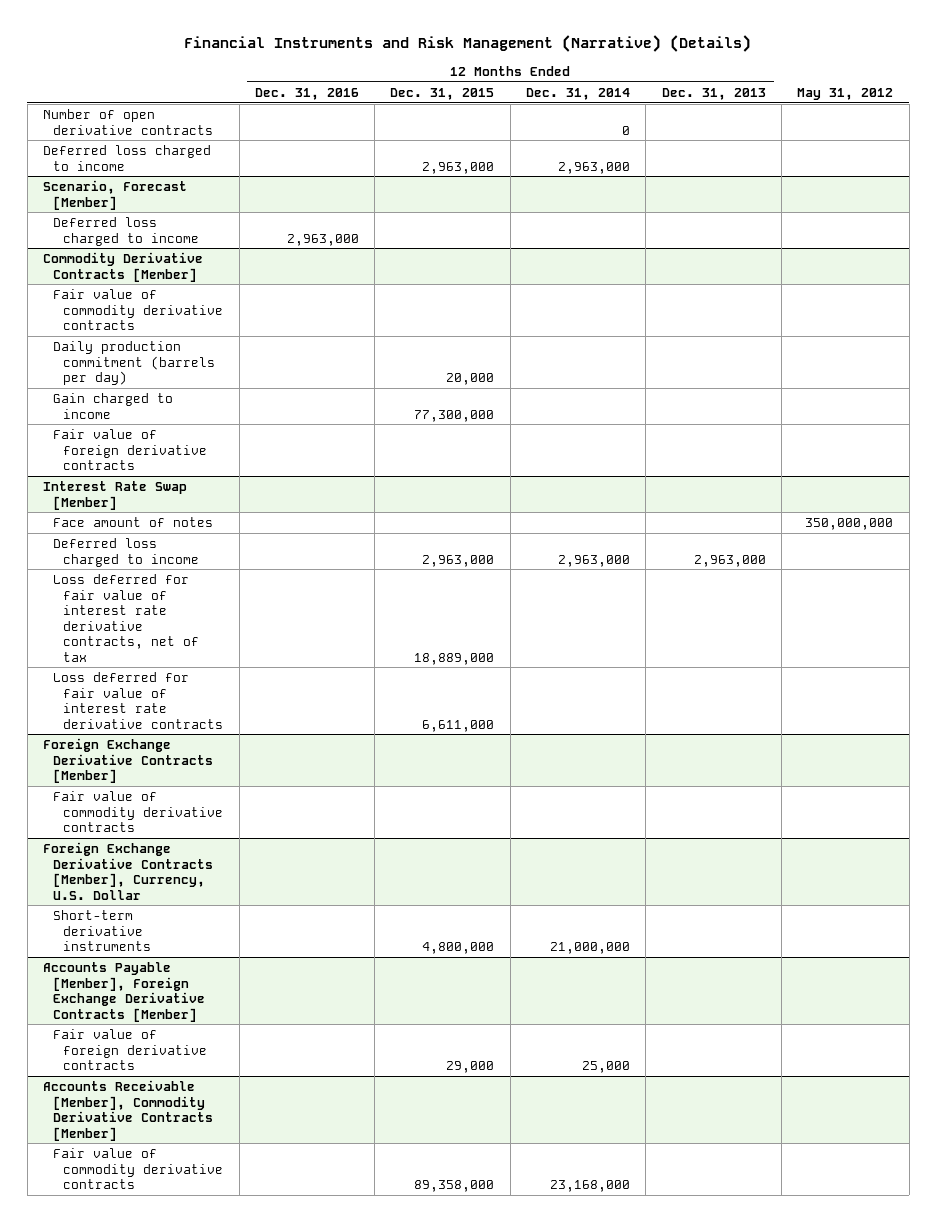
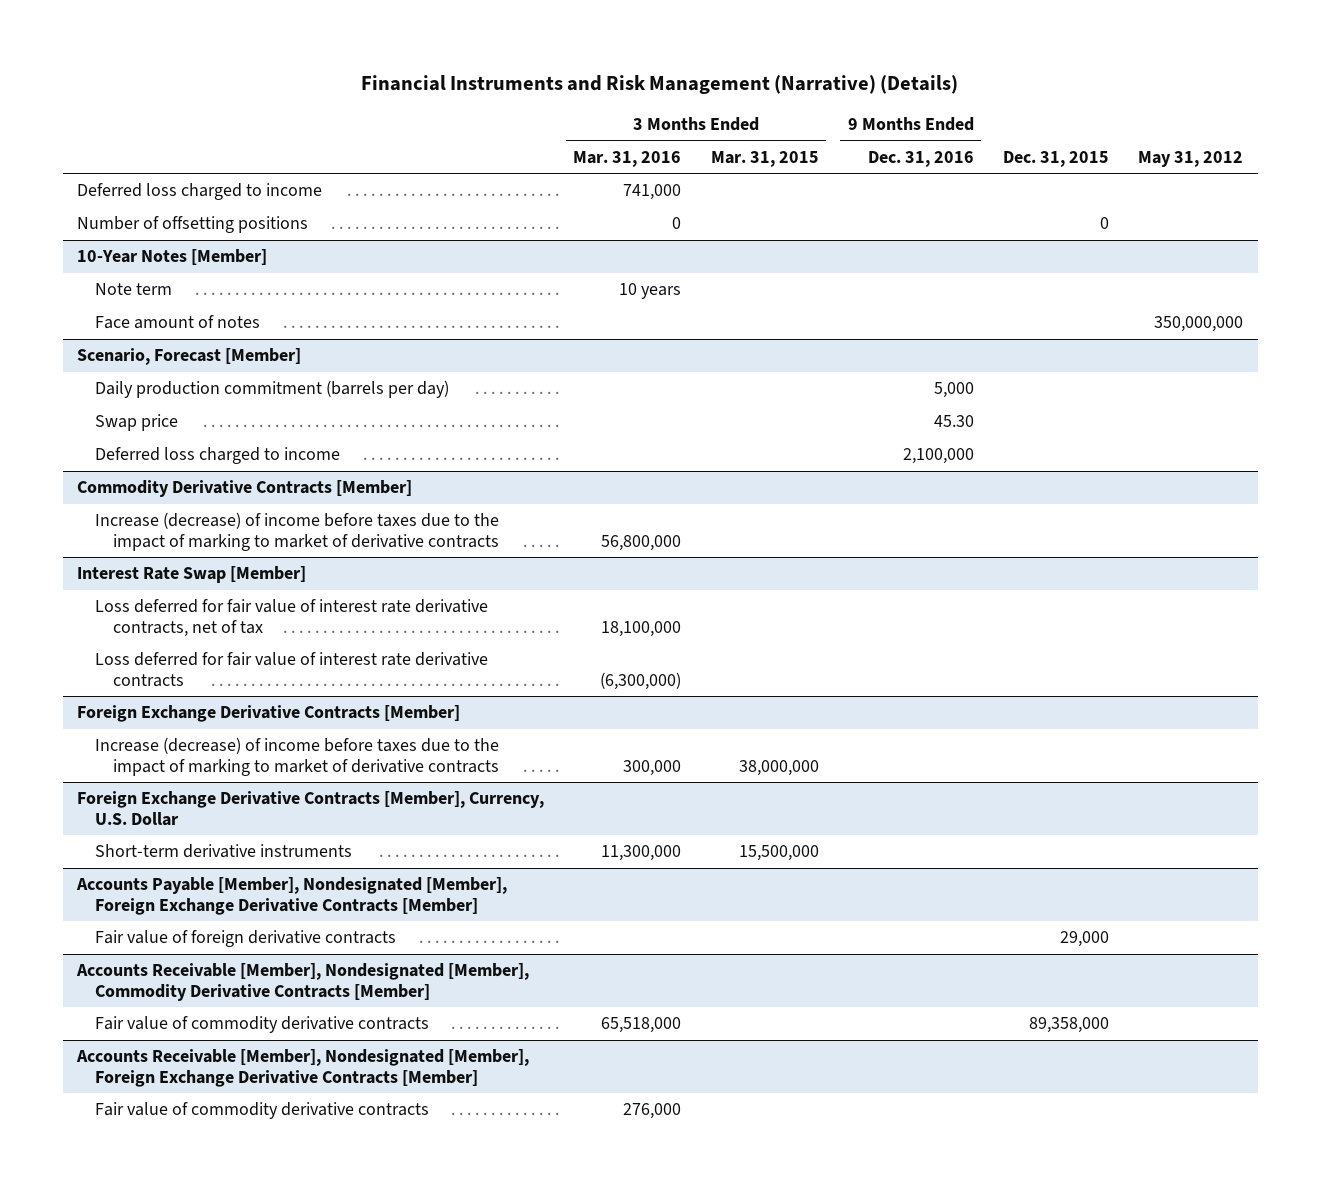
- | 12 Months Ended Dec. 31, 2016 | 12 Months Ended Dec. 31, 2015 | 12 Months Ended Dec. 31, 2014 | 12 Months Ended Dec. 31, 2013 | May 31, 2012
+ | 3 Months Ended Mar. 31, 2016 | 3 Months Ended Mar. 31, 2015 | 9 Months Ended Dec. 31, 2016 | Dec. 31, 2015 | May 31, 2012
- Number of open derivative contracts | | | 0 | |
+ Number of offsetting positions | 0 | | | 0 |
+ 10-Year Notes [Member]
+ Note term | 10 years | | | |
+ Face amount of notes | | | | | 350,000,000
@ Scenario, Forecast [Member]
+ Daily production commitment (barrels per day) | | | 5,000 | |
+ Swap price | | | 45.30 | |
@ Commodity Derivative Contracts [Member]
- Fair value of commodity derivative contracts
- Daily production commitment (barrels per day) | | 20,000 | | |
- Gain charged to income | | 77,300,000 | | |
- Fair value of foreign derivative contracts
+ Increase (decrease) of income before taxes due to the impact of marking to market of derivative contracts | 56,800,000 | | | |
@ Interest Rate Swap [Member]
- Face amount of notes | | | | | 350,000,000
- Deferred loss charged to income | | 2,963,000 | 2,963,000 | 2,963,000 |
@ Foreign Exchange Derivative Contracts [Member]
- Fair value of commodity derivative contracts
+ Increase (decrease) of income before taxes due to the impact of marking to market of derivative contracts | 300,000 | 38,000,000 | | |
- Accounts Payable [Member], Foreign Exchange Derivative Contracts [Member]
+ Accounts Payable [Member], Nondesignated [Member], Foreign Exchange Derivative Contracts [Member]
- Accounts Receivable [Member], Commodity Derivative Contracts [Member]
+ Accounts Receivable [Member], Nondesignated [Member], Commodity Derivative Contracts [Member]
+ Accounts Receivable [Member], Nondesignated [Member], Foreign Exchange Derivative Contracts [Member]
+ Fair value of commodity derivative contracts | 276,000 | | | |

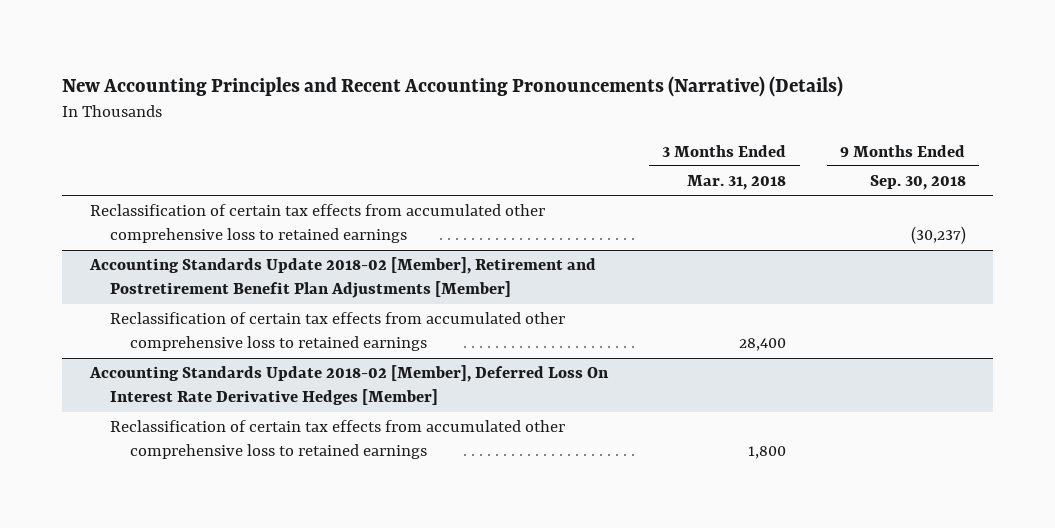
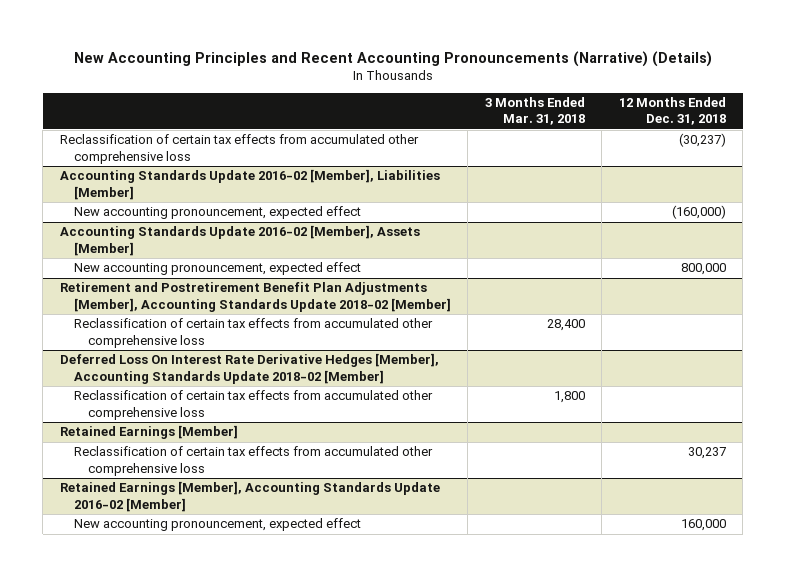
- | 3 Months Ended Mar. 31, 2018 | 9 Months Ended Sep. 30, 2018
+ | 3 Months Ended Mar. 31, 2018 | 12 Months Ended Dec. 31, 2018
- Reclassification of certain tax effects from accumulated other comprehensive loss to retained earnings | | (30,237)
- Accounting Standards Update 2018-02 [Member], Retirement and Postretirement Benefit Plan Adjustments [Member]
- Reclassification of certain tax effects from accumulated other comprehensive loss to retained earnings | 28,400 |
- Accounting Standards Update 2018-02 [Member], Deferred Loss On Interest Rate Derivative Hedges [Member]
- Reclassification of certain tax effects from accumulated other comprehensive loss to retained earnings | 1,800 |
+ Reclassification of certain tax effects from accumulated other comprehensive loss | | (30,237)
+ Accounting Standards Update 2016-02 [Member], Liabilities [Member]
+ New accounting pronouncement, expected effect | | (160,000)
+ Accounting Standards Update 2016-02 [Member], Assets [Member]
+ New accounting pronouncement, expected effect | | 800,000
+ Retirement and Postretirement Benefit Plan Adjustments [Member], Accounting Standards Update 2018-02 [Member]
+ Reclassification of certain tax effects from accumulated other comprehensive loss | 28,400 |
+ Deferred Loss On Interest Rate Derivative Hedges [Member], Accounting Standards Update 2018-02 [Member]
+ Reclassification of certain tax effects from accumulated other comprehensive loss | 1,800 |
+ Retained Earnings [Member]
+ Reclassification of certain tax effects from accumulated other comprehensive loss | | 30,237
+ Retained Earnings [Member], Accounting Standards Update 2016-02 [Member]
+ New accounting pronouncement, expected effect | | 160,000

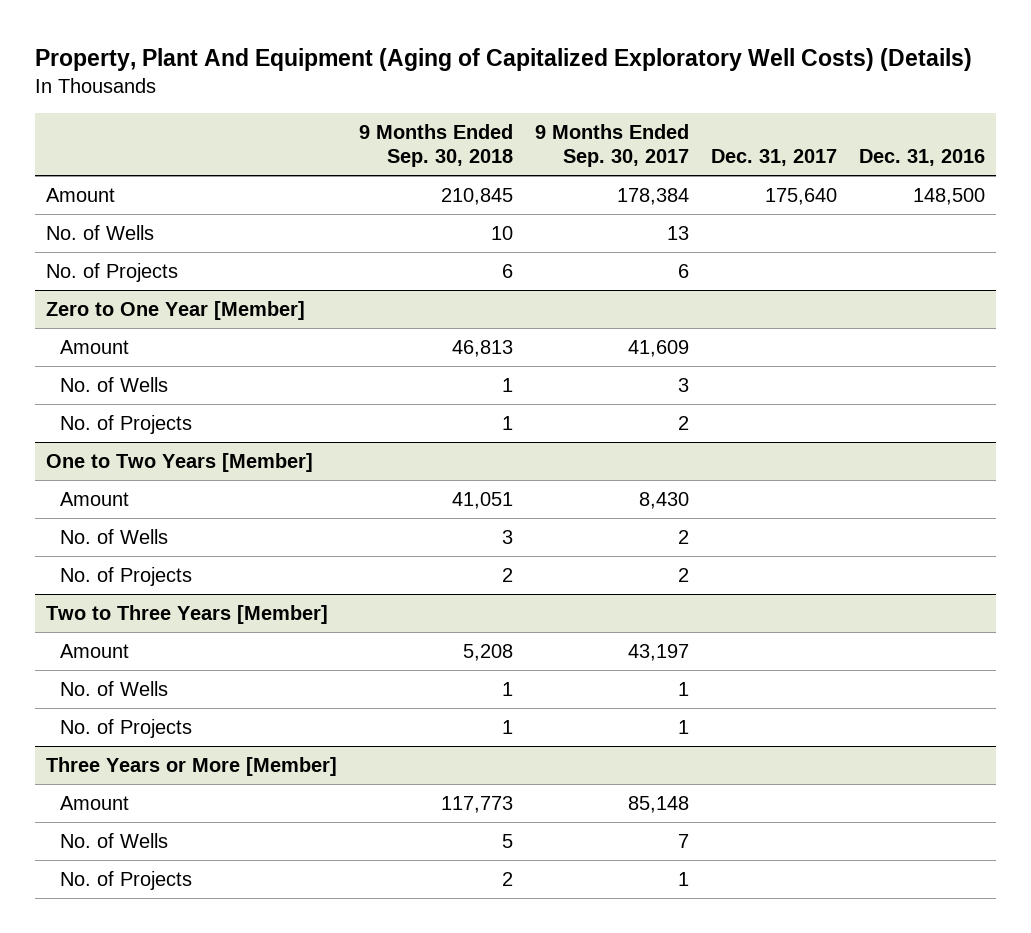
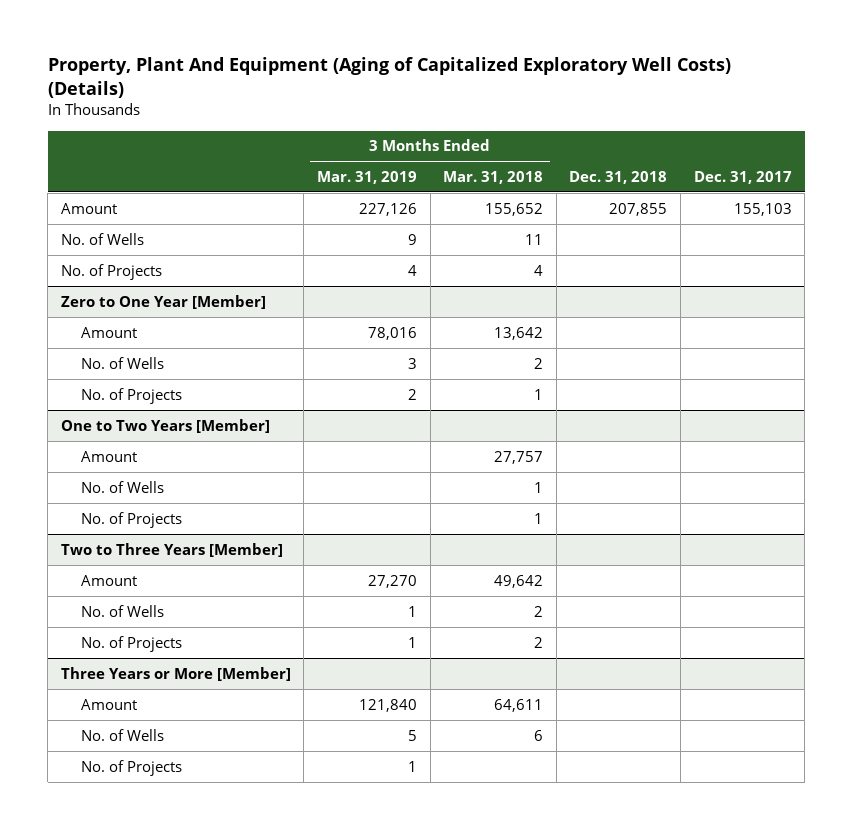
- | 9 Months Ended Sep. 30, 2018 | 9 Months Ended Sep. 30, 2017 | Dec. 31, 2017 | Dec. 31, 2016
+ | 3 Months Ended Mar. 31, 2019 | 3 Months Ended Mar. 31, 2018 | Dec. 31, 2018 | Dec. 31, 2017
- Amount | 210,845 | 178,384 | 175,640 | 148,500
+ Amount | 227,126 | 155,652 | 207,855 | 155,103

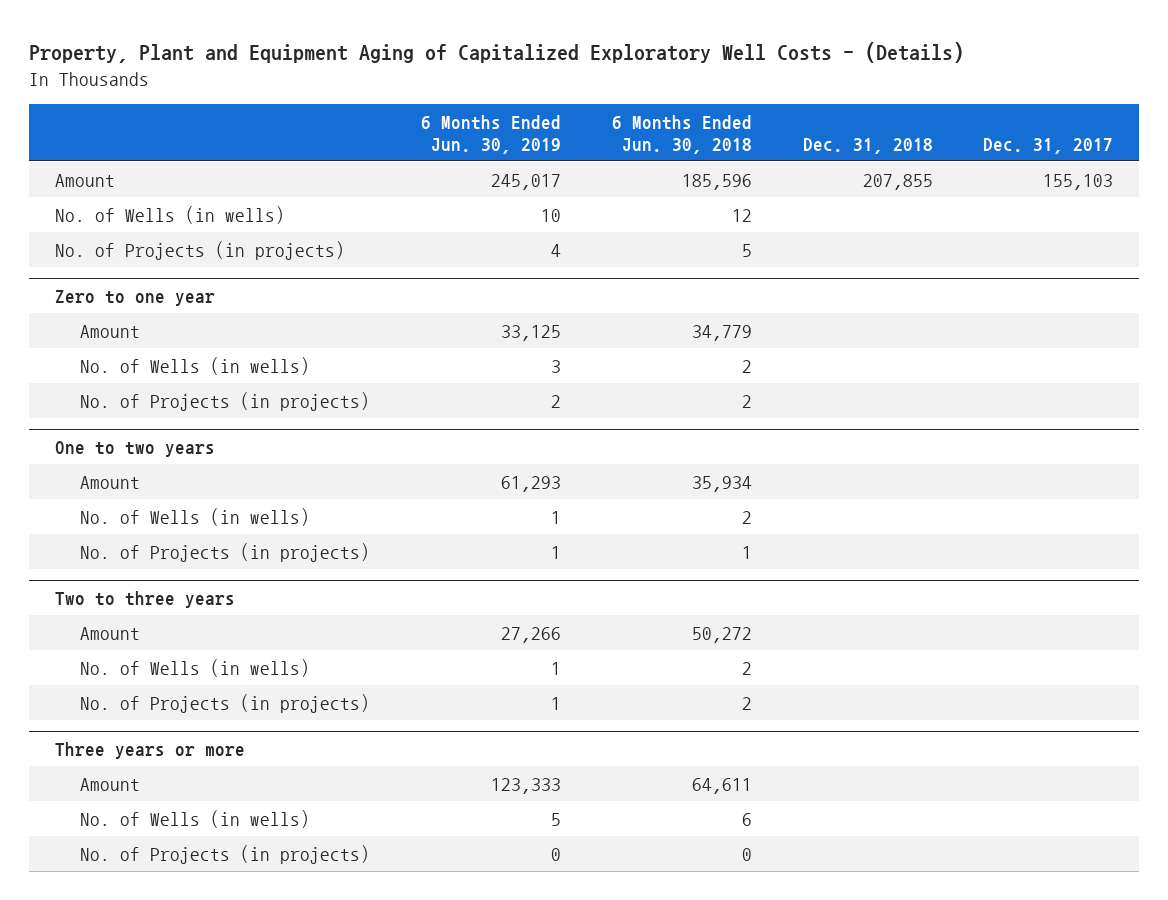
- Property, Plant And Equipment (Aging of Capitalized Exploratory Well Costs) (Details)
+ Property, Plant and Equipment Aging of Capitalized Exploratory Well Costs - (Details)
- | 3 Months Ended Mar. 31, 2019 | 3 Months Ended Mar. 31, 2018 | Dec. 31, 2018 | Dec. 31, 2017
+ | 6 Months Ended Jun. 30, 2019 | 6 Months Ended Jun. 30, 2018 | Dec. 31, 2018 | Dec. 31, 2017
- No. of Wells | 9 | 11 | |
- No. of Projects | 4 | 4 | |
- Zero to One Year [Member]
+ No. of Wells (in wells) | 10 | 12 | |
+ No. of Projects (in projects) | 4 | 5 | |
+ Zero to one year
- No. of Wells | 3 | 2 | |
- No. of Projects | 2 | 1 | |
- One to Two Years [Member]
+ No. of Wells (in wells) | 3 | 2 | |
+ No. of Projects (in projects) | 2 | 2 | |
+ One to two years
- No. of Wells | | 1 | |
- No. of Projects | | 1 | |
- Two to Three Years [Member]
+ No. of Wells (in wells) | 1 | 2 | |
+ No. of Projects (in projects) | 1 | 1 | |
+ Two to three years
- No. of Wells | 1 | 2 | |
- No. of Projects | 1 | 2 | |
- Three Years or More [Member]
+ No. of Wells (in wells) | 1 | 2 | |
+ No. of Projects (in projects) | 1 | 2 | |
+ Three years or more
- No. of Wells | 5 | 6 | |
- No. of Projects | 1 | | |
+ No. of Wells (in wells) | 5 | 6 | |
+ No. of Projects (in projects) | 0 | 0 | |

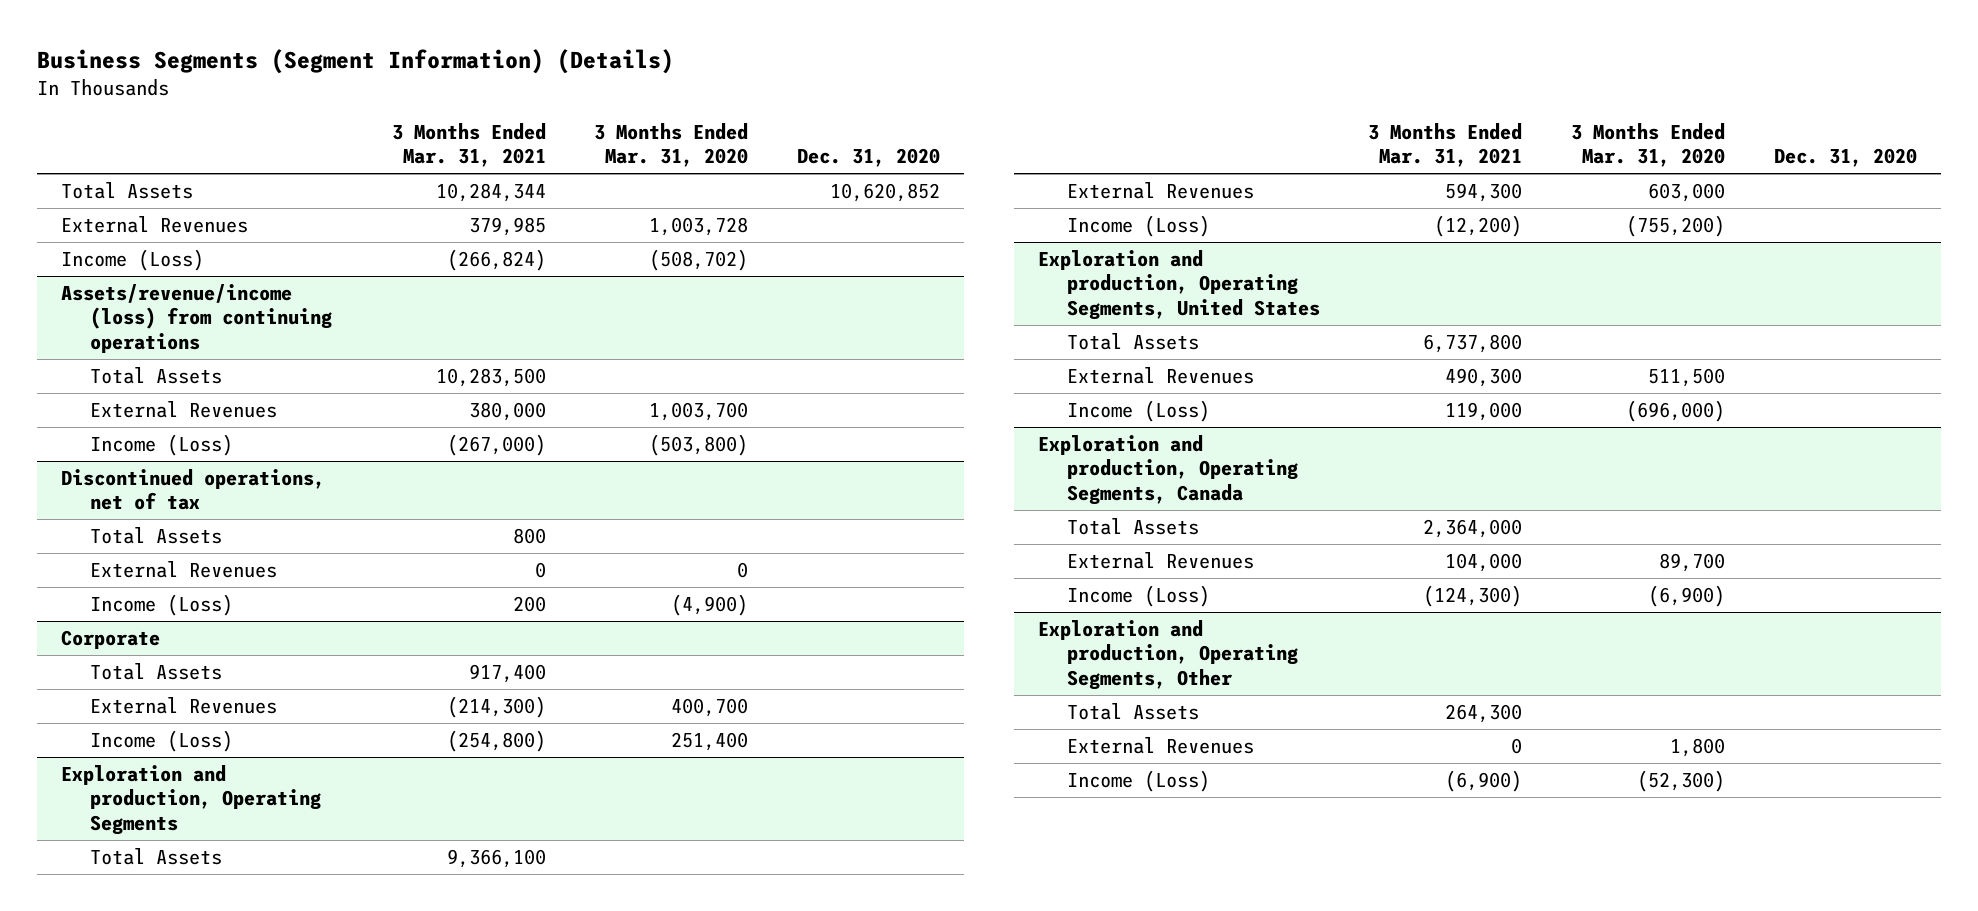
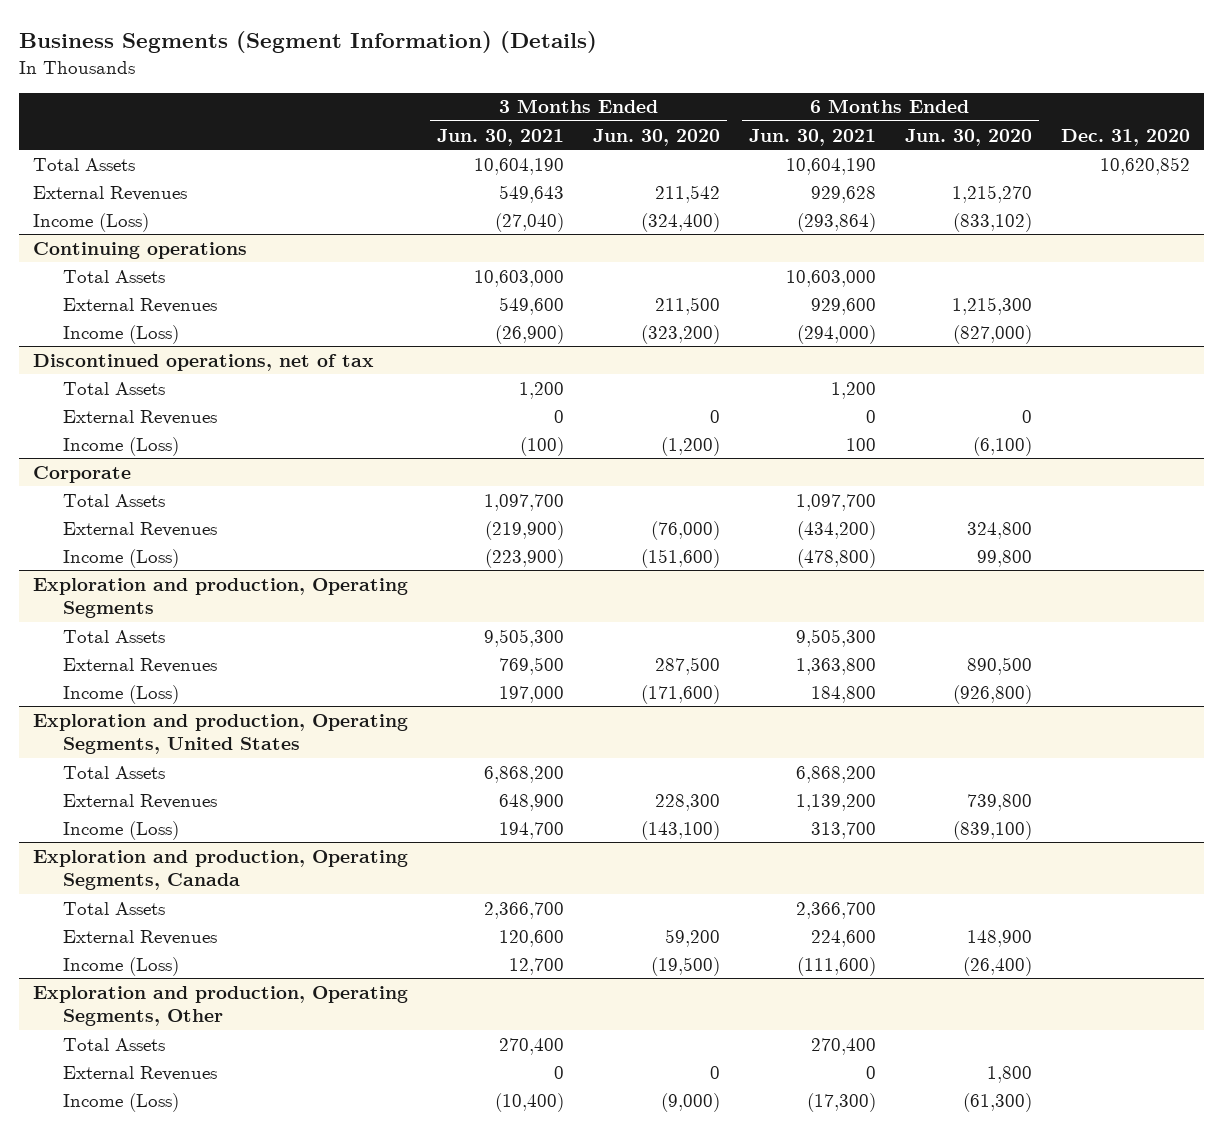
- | 3 Months Ended Mar. 31, 2021 | 3 Months Ended Mar. 31, 2020 | Dec. 31, 2020
+ | 3 Months Ended Jun. 30, 2021 | 3 Months Ended Jun. 30, 2020 | 6 Months Ended Jun. 30, 2021 | 6 Months Ended Jun. 30, 2020 | Dec. 31, 2020
- Assets/revenue/income (loss) from continuing operations
+ Continuing operations

